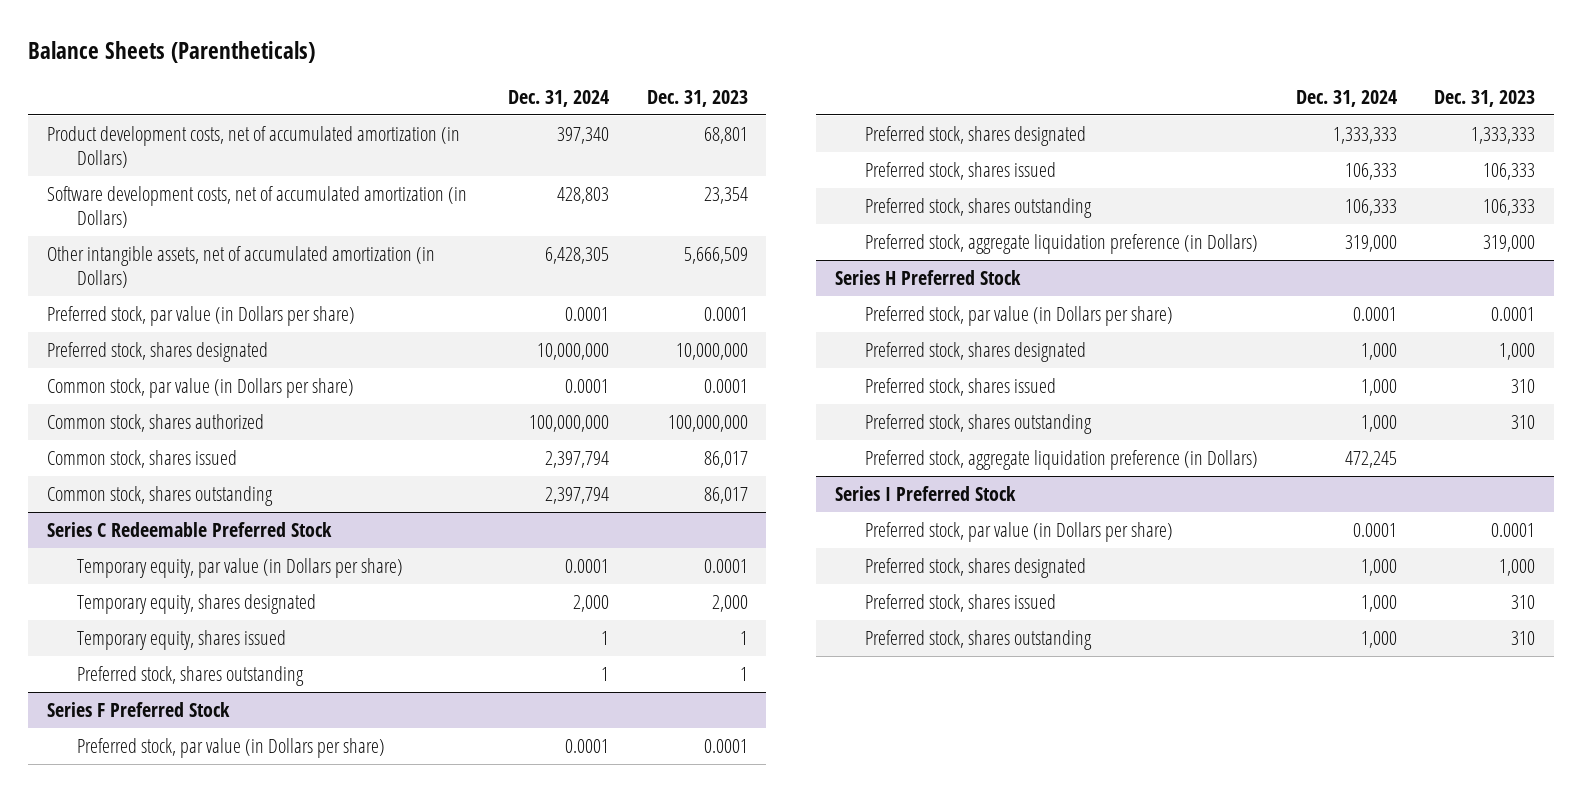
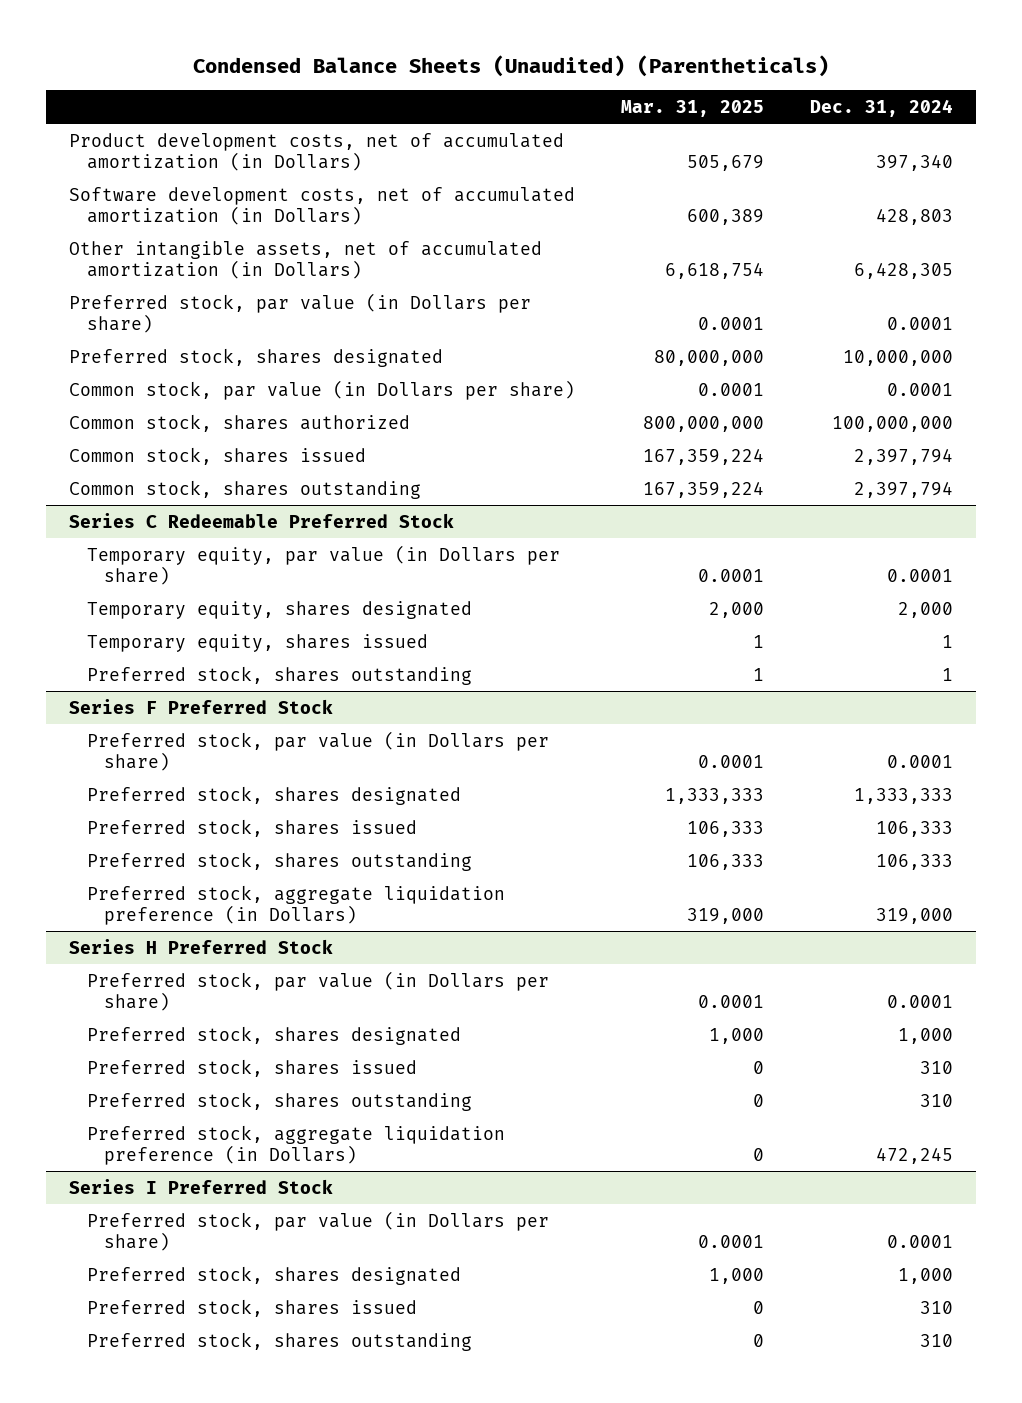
- Balance Sheets (Parentheticals)
+ Condensed Balance Sheets (Unaudited) (Parentheticals)
- | Dec. 31, 2024 | Dec. 31, 2023
+ | Mar. 31, 2025 | Dec. 31, 2024
@ Series H Preferred Stock
- Preferred stock, shares issued | 1,000 | 310
- Preferred stock, shares outstanding | 1,000 | 310
+ Preferred stock, shares issued | 0 | 310
+ Preferred stock, shares outstanding | 0 | 310
@ Series I Preferred Stock
- Preferred stock, shares issued | 1,000 | 310
- Preferred stock, shares outstanding | 1,000 | 310
+ Preferred stock, shares issued | 0 | 310
+ Preferred stock, shares outstanding | 0 | 310

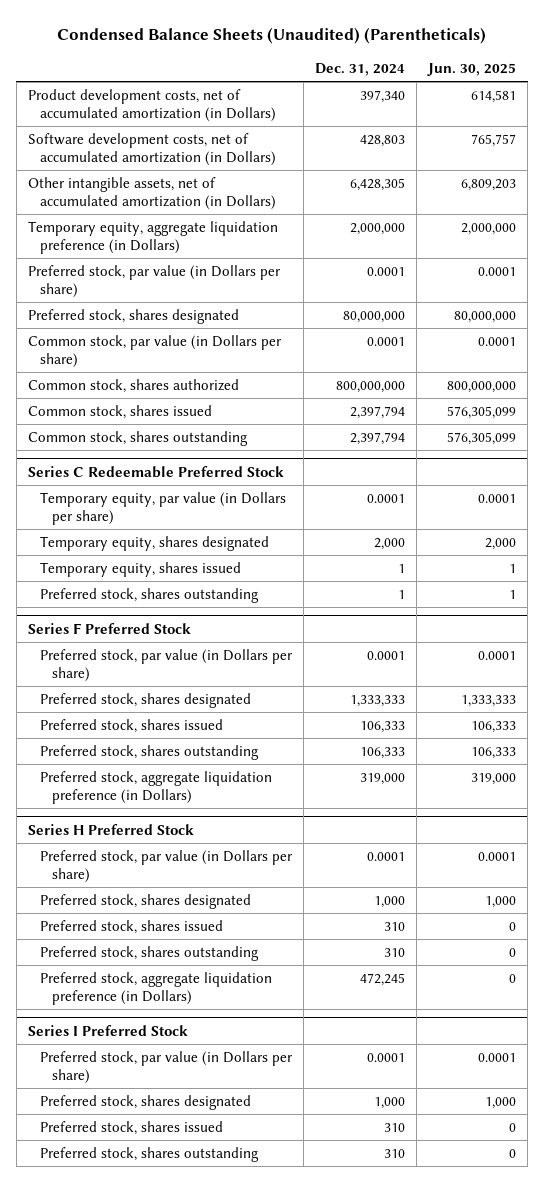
- | Mar. 31, 2025 | Dec. 31, 2024
+ | Dec. 31, 2024 | Jun. 30, 2025
+ Temporary equity, aggregate liquidation preference (in Dollars) | 2,000,000 | 2,000,000
- Preferred stock, shares designated | 80,000,000 | 10,000,000
+ Preferred stock, shares designated | 80,000,000 | 80,000,000
- Common stock, shares authorized | 800,000,000 | 100,000,000
+ Common stock, shares authorized | 800,000,000 | 800,000,000

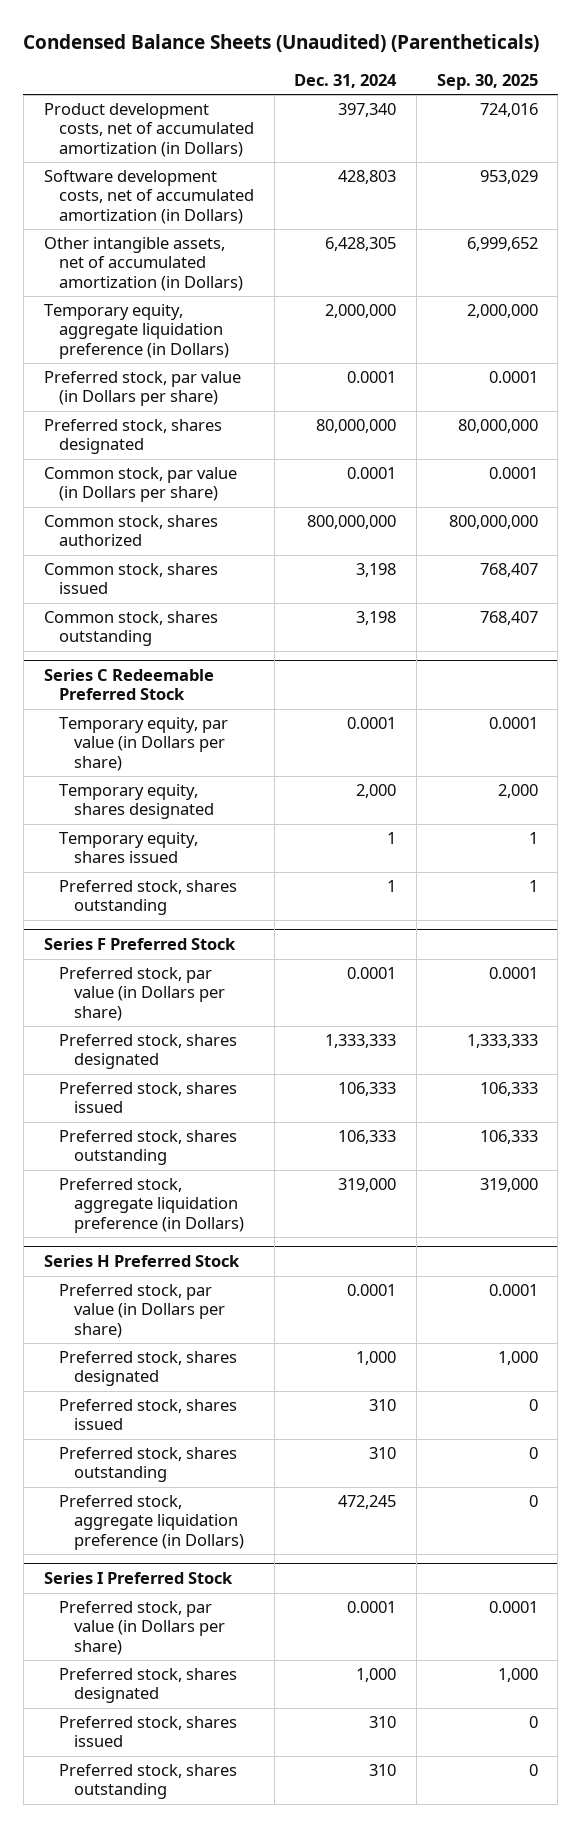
- | Dec. 31, 2024 | Jun. 30, 2025
+ | Dec. 31, 2024 | Sep. 30, 2025
- Common stock, shares issued | 2,397,794 | 576,305,099
- Common stock, shares outstanding | 2,397,794 | 576,305,099
+ Common stock, shares issued | 3,198 | 768,407
+ Common stock, shares outstanding | 3,198 | 768,407

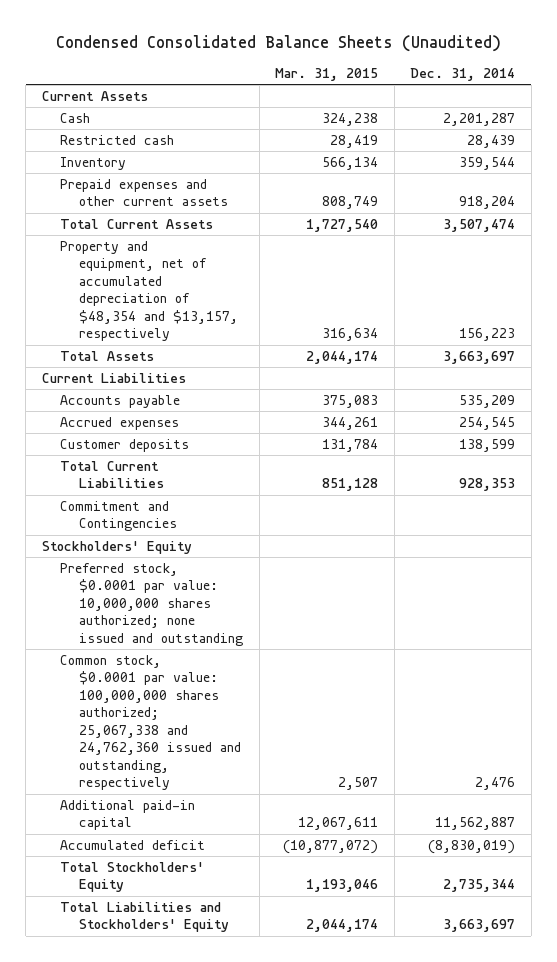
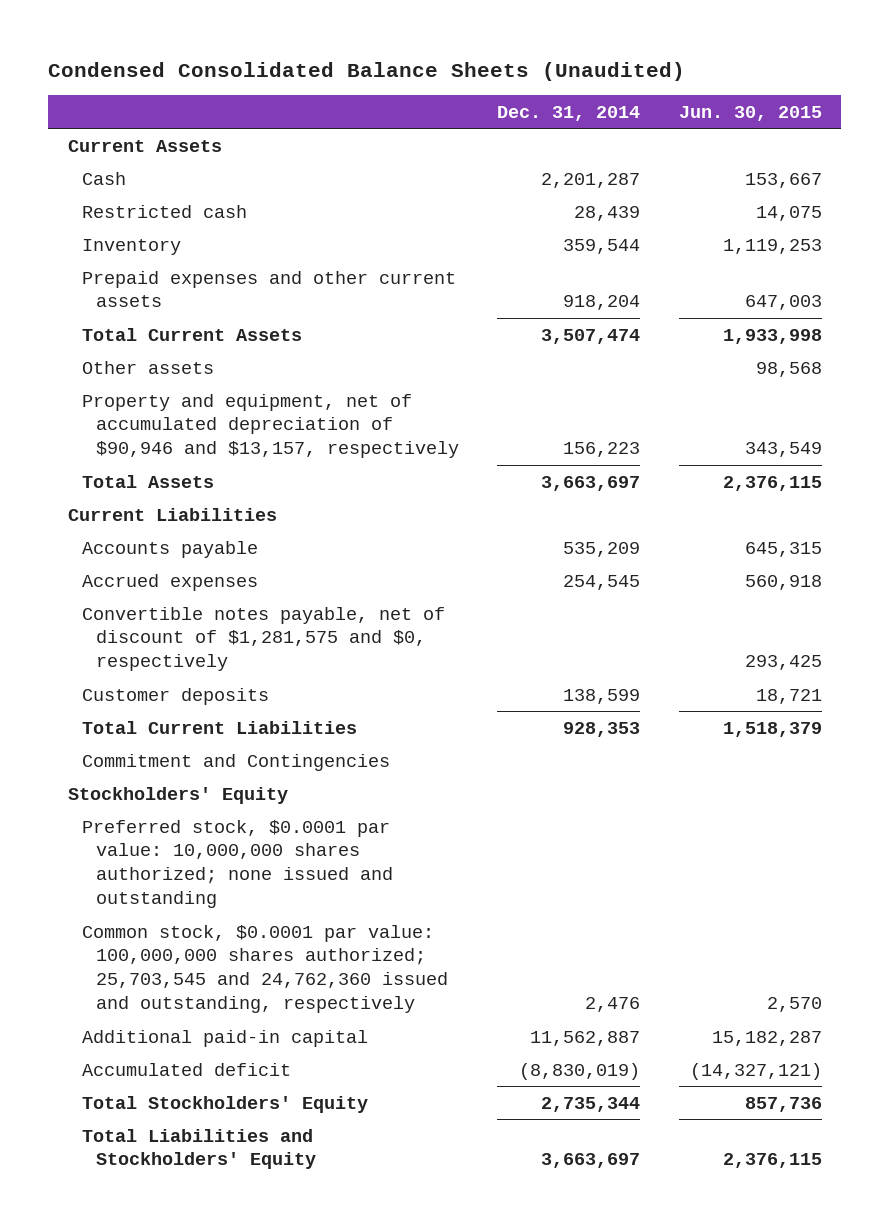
- | Mar. 31, 2015 | Dec. 31, 2014
+ | Dec. 31, 2014 | Jun. 30, 2015
- Property and equipment, net of accumulated depreciation of $48,354 and $13,157, respectively | 316,634 | 156,223
+ Other assets | | 98,568
+ Property and equipment, net of accumulated depreciation of $90,946 and $13,157, respectively | 156,223 | 343,549
+ Convertible notes payable, net of discount of $1,281,575 and $0, respectively | | 293,425
- Common stock, $0.0001 par value: 100,000,000 shares authorized; 25,067,338 and 24,762,360 issued and outstanding, respectively | 2,507 | 2,476
+ Common stock, $0.0001 par value: 100,000,000 shares authorized; 25,703,545 and 24,762,360 issued and outstanding, respectively | 2,476 | 2,570

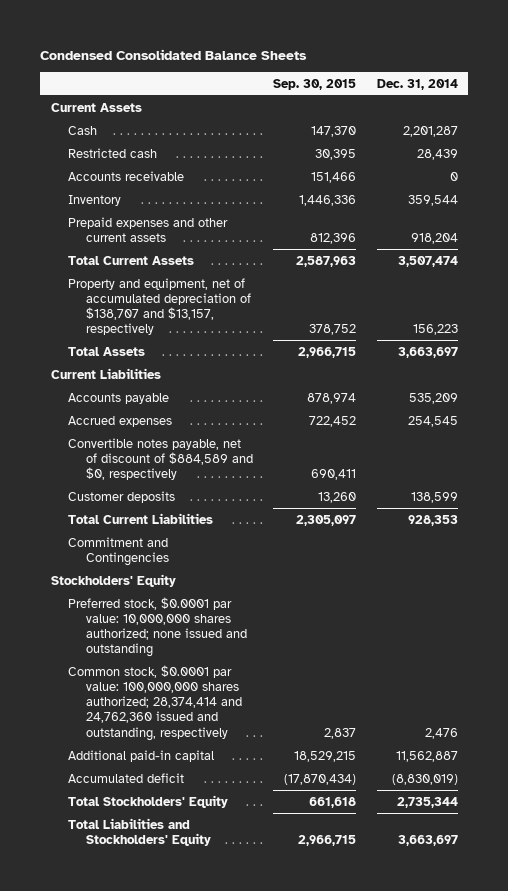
- Condensed Consolidated Balance Sheets (Unaudited)
+ Condensed Consolidated Balance Sheets
- | Dec. 31, 2014 | Jun. 30, 2015
+ | Sep. 30, 2015 | Dec. 31, 2014
+ Accounts receivable | 151,466 | 0
- Other assets | | 98,568
- Property and equipment, net of accumulated depreciation of $90,946 and $13,157, respectively | 156,223 | 343,549
+ Property and equipment, net of accumulated depreciation of $138,707 and $13,157, respectively | 378,752 | 156,223
- Convertible notes payable, net of discount of $1,281,575 and $0, respectively | | 293,425
+ Convertible notes payable, net of discount of $884,589 and $0, respectively | 690,411 |
- Common stock, $0.0001 par value: 100,000,000 shares authorized; 25,703,545 and 24,762,360 issued and outstanding, respectively | 2,476 | 2,570
+ Common stock, $0.0001 par value: 100,000,000 shares authorized; 28,374,414 and 24,762,360 issued and outstanding, respectively | 2,837 | 2,476

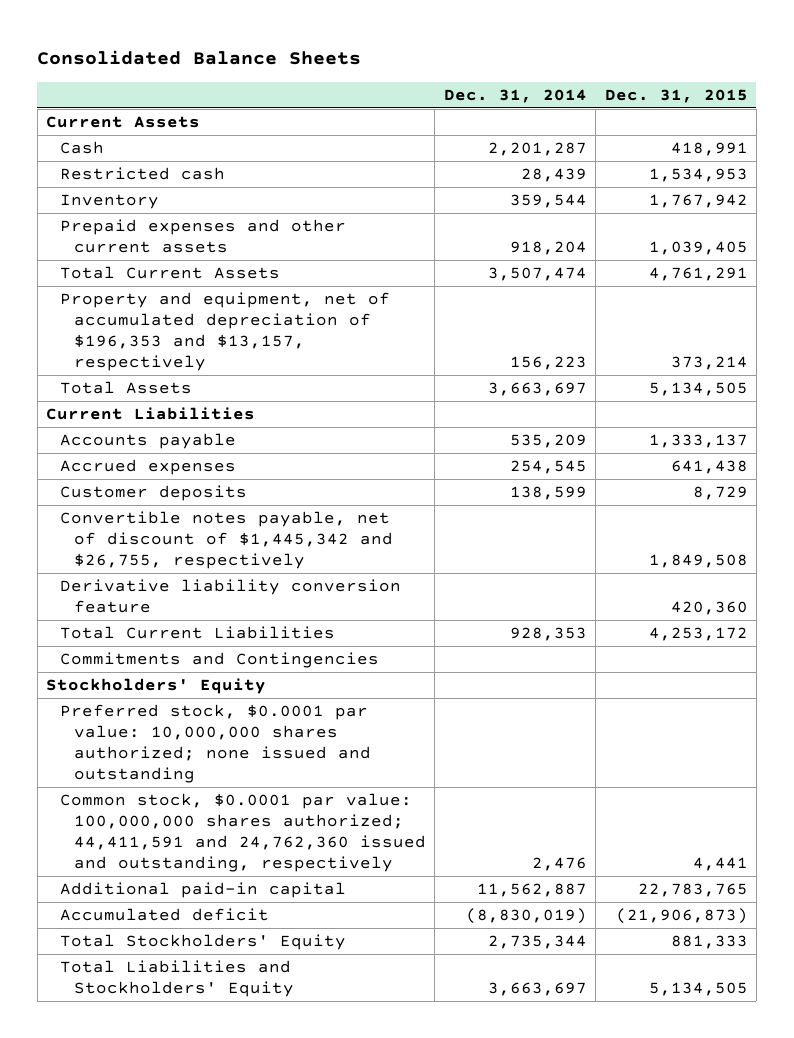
- Condensed Consolidated Balance Sheets
+ Consolidated Balance Sheets
- | Sep. 30, 2015 | Dec. 31, 2014
+ | Dec. 31, 2014 | Dec. 31, 2015
- Accounts receivable | 151,466 | 0
- Property and equipment, net of accumulated depreciation of $138,707 and $13,157, respectively | 378,752 | 156,223
+ Property and equipment, net of accumulated depreciation of $196,353 and $13,157, respectively | 156,223 | 373,214
- Convertible notes payable, net of discount of $884,589 and $0, respectively | 690,411 |
+ Convertible notes payable, net of discount of $1,445,342 and $26,755, respectively | | 1,849,508
+ Derivative liability conversion feature | | 420,360
- Commitment and Contingencies
+ Commitments and Contingencies
- Common stock, $0.0001 par value: 100,000,000 shares authorized; 28,374,414 and 24,762,360 issued and outstanding, respectively | 2,837 | 2,476
+ Common stock, $0.0001 par value: 100,000,000 shares authorized; 44,411,591 and 24,762,360 issued and outstanding, respectively | 2,476 | 4,441

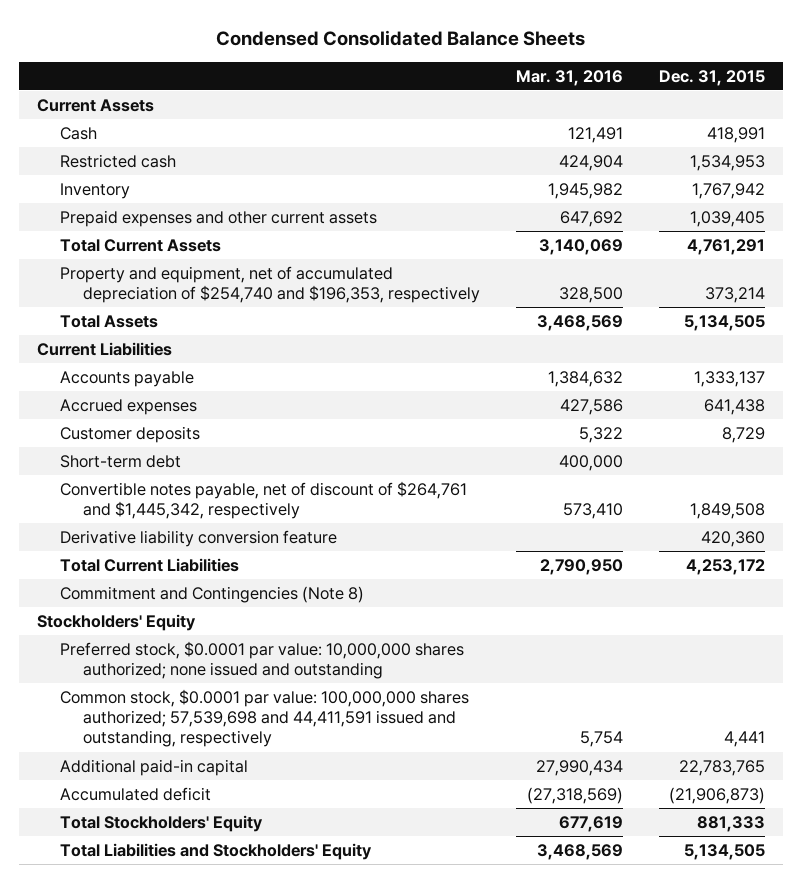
- Consolidated Balance Sheets
+ Condensed Consolidated Balance Sheets
- | Dec. 31, 2014 | Dec. 31, 2015
+ | Mar. 31, 2016 | Dec. 31, 2015
- Property and equipment, net of accumulated depreciation of $196,353 and $13,157, respectively | 156,223 | 373,214
+ Property and equipment, net of accumulated depreciation of $254,740 and $196,353, respectively | 328,500 | 373,214
- Convertible notes payable, net of discount of $1,445,342 and $26,755, respectively | | 1,849,508
+ Short-term debt | 400,000 |
+ Convertible notes payable, net of discount of $264,761 and $1,445,342, respectively | 573,410 | 1,849,508
- Commitments and Contingencies
+ Commitment and Contingencies (Note 8)
- Common stock, $0.0001 par value: 100,000,000 shares authorized; 44,411,591 and 24,762,360 issued and outstanding, respectively | 2,476 | 4,441
+ Common stock, $0.0001 par value: 100,000,000 shares authorized; 57,539,698 and 44,411,591 issued and outstanding, respectively | 5,754 | 4,441

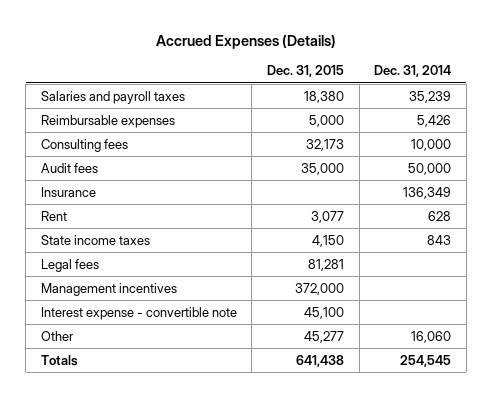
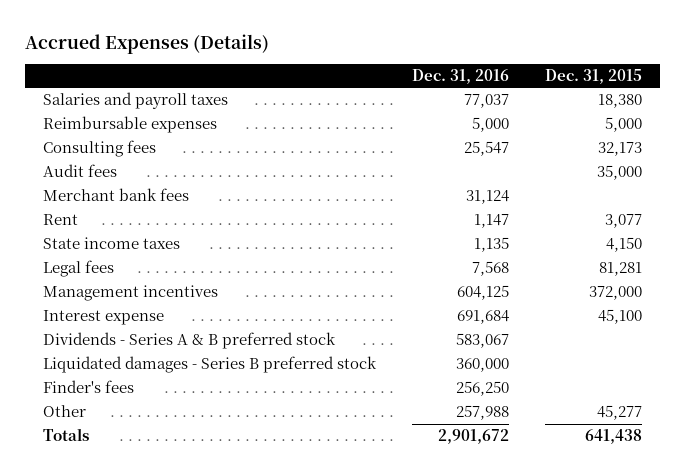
- | Dec. 31, 2015 | Dec. 31, 2014
+ | Dec. 31, 2016 | Dec. 31, 2015
- Insurance | | 136,349
+ Merchant bank fees | 31,124 |
- Interest expense - convertible note | 45,100 |
+ Interest expense | 691,684 | 45,100
+ Dividends - Series A & B preferred stock | 583,067 |
+ Liquidated damages - Series B preferred stock | 360,000 |
+ Finder's fees | 256,250 |

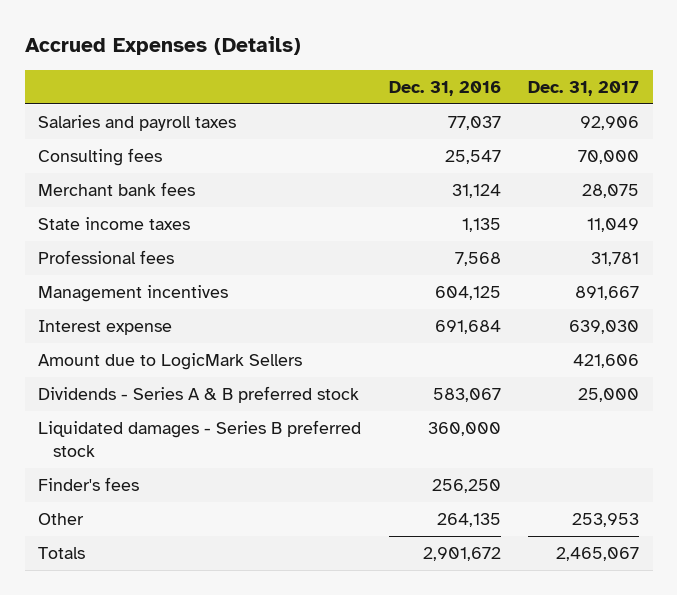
- | Dec. 31, 2016 | Dec. 31, 2015
+ | Dec. 31, 2016 | Dec. 31, 2017
- Reimbursable expenses | 5,000 | 5,000
- Audit fees | | 35,000
- Rent | 1,147 | 3,077
- Legal fees | 7,568 | 81,281
+ Professional fees | 7,568 | 31,781
+ Amount due to LogicMark Sellers | | 421,606
- Other | 257,988 | 45,277
+ Other | 264,135 | 253,953

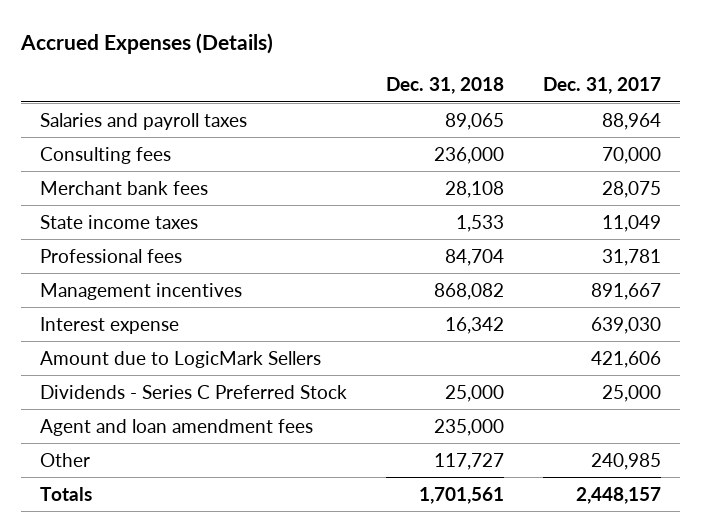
- | Dec. 31, 2016 | Dec. 31, 2017
+ | Dec. 31, 2018 | Dec. 31, 2017
- Salaries and payroll taxes | 77,037 | 92,906
+ Salaries and payroll taxes | 89,065 | 88,964
- Dividends - Series A & B preferred stock | 583,067 | 25,000
- Liquidated damages - Series B preferred stock | 360,000 |
- Finder's fees | 256,250 |
- Other | 264,135 | 253,953
- Totals | 2,901,672 | 2,465,067
+ Dividends - Series C Preferred Stock | 25,000 | 25,000
+ Agent and loan amendment fees | 235,000 |
+ Other | 117,727 | 240,985
+ Totals | 1,701,561 | 2,448,157

